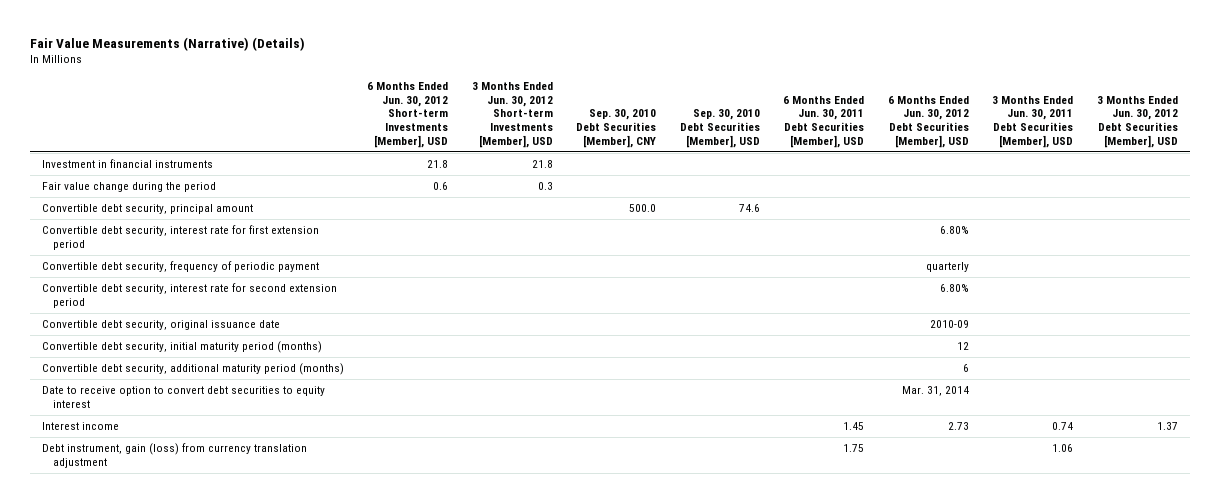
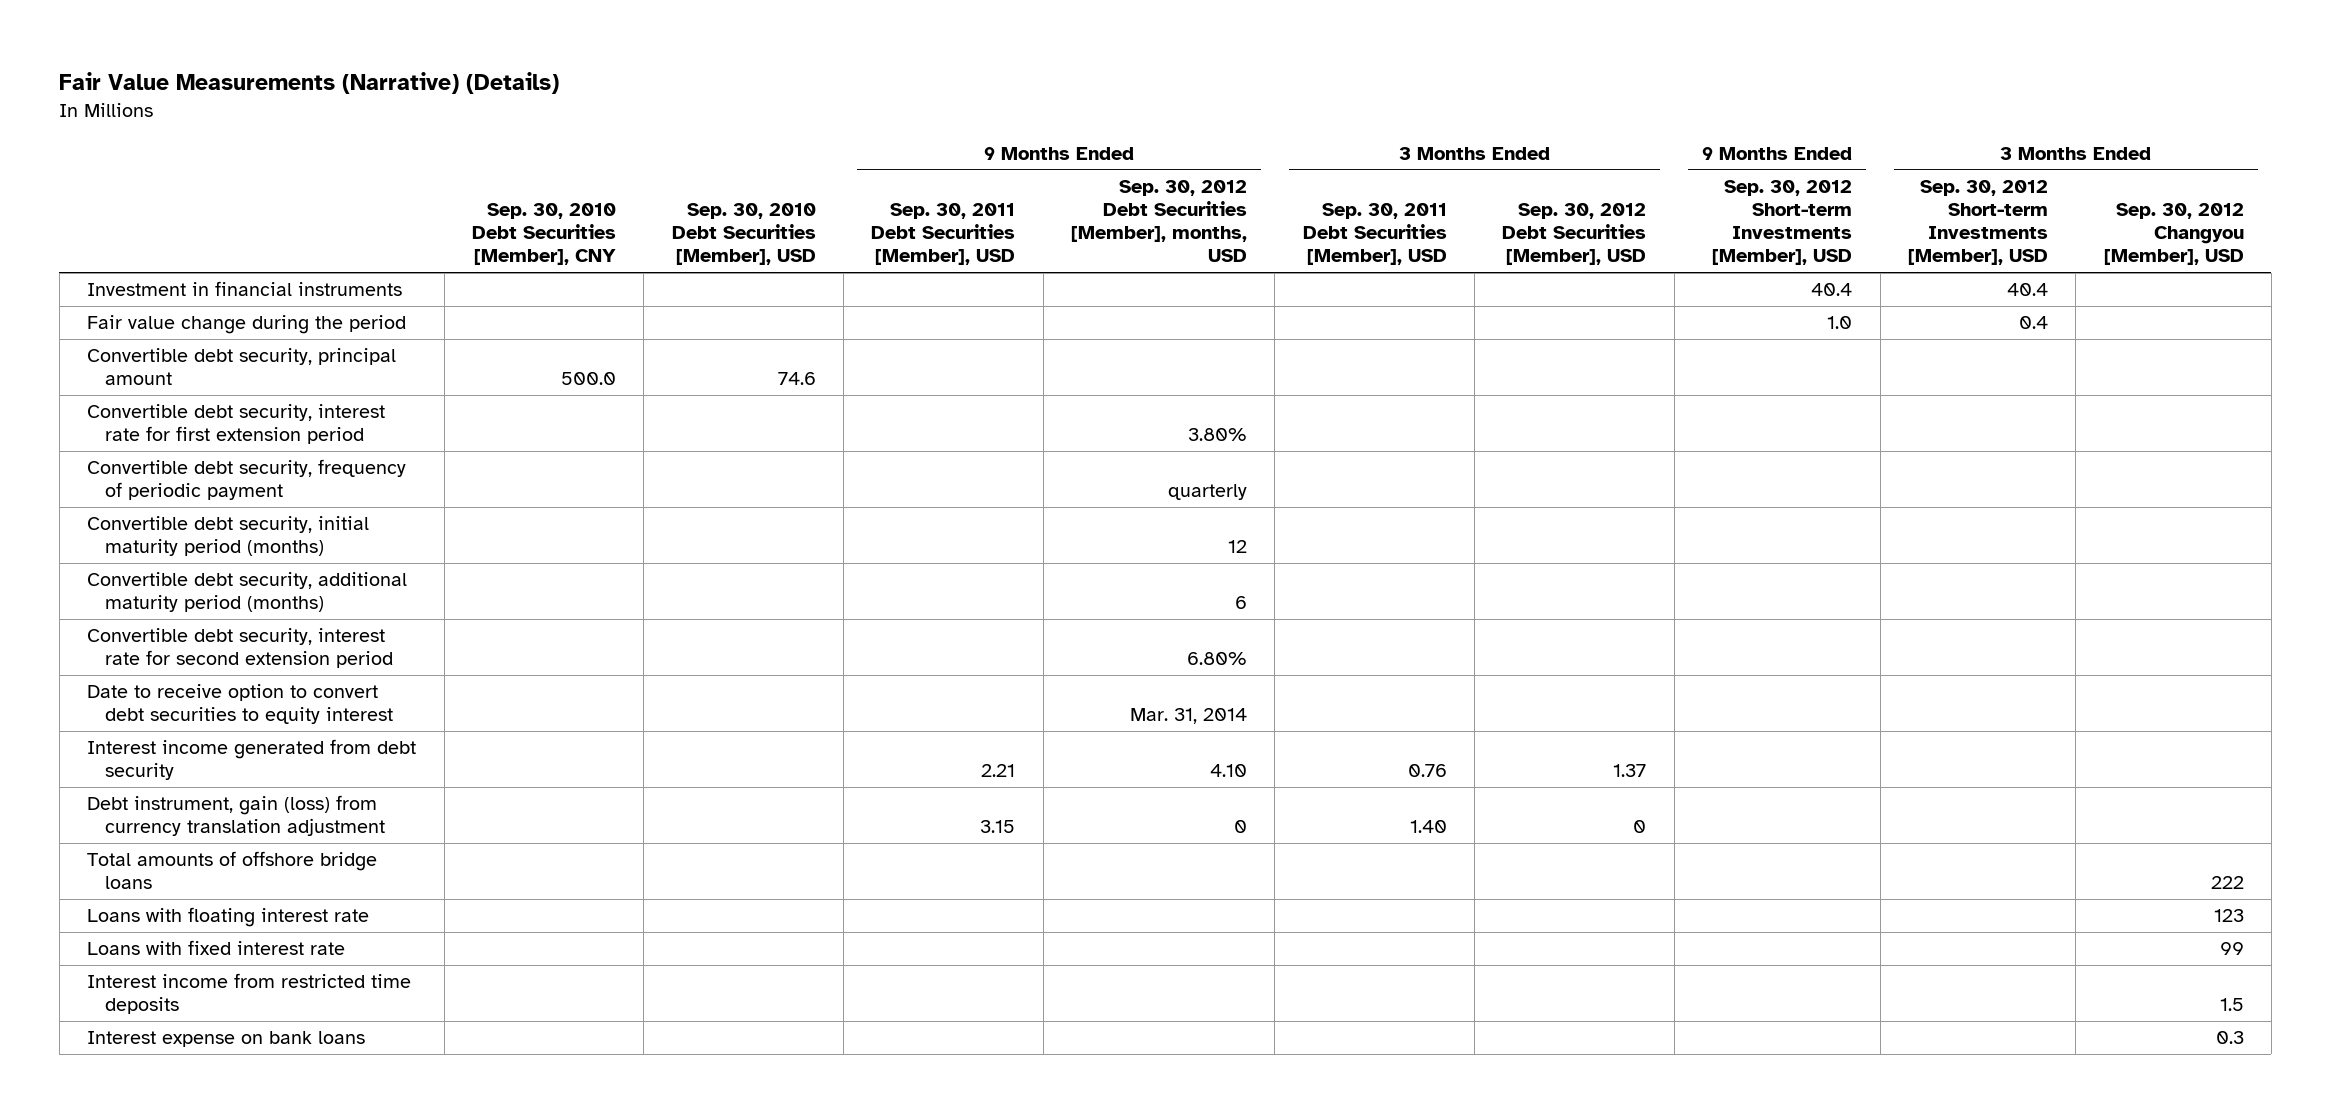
- | 6 Months Ended Jun. 30, 2012 Short-term Investments [Member], USD | 3 Months Ended Jun. 30, 2012 Short-term Investments [Member], USD | Sep. 30, 2010 Debt Securities [Member], CNY | Sep. 30, 2010 Debt Securities [Member], USD | 6 Months Ended Jun. 30, 2011 Debt Securities [Member], USD | 6 Months Ended Jun. 30, 2012 Debt Securities [Member], USD | 3 Months Ended Jun. 30, 2011 Debt Securities [Member], USD | 3 Months Ended Jun. 30, 2012 Debt Securities [Member], USD
+ | Sep. 30, 2010 Debt Securities [Member], CNY | Sep. 30, 2010 Debt Securities [Member], USD | 9 Months Ended Sep. 30, 2011 Debt Securities [Member], USD | 9 Months Ended Sep. 30, 2012 Debt Securities [Member], months, USD | 3 Months Ended Sep. 30, 2011 Debt Securities [Member], USD | 3 Months Ended Sep. 30, 2012 Debt Securities [Member], USD | 9 Months Ended Sep. 30, 2012 Short-term Investments [Member], USD | 3 Months Ended Sep. 30, 2012 Short-term Investments [Member], USD | 3 Months Ended Sep. 30, 2012 Changyou [Member], USD
- Convertible debt security, original issuance date | | | | | | 2010-09 | |
moved down: Convertible debt security, interest rate for second extension period | | | | 6.80% | | | | |
- Interest income | | | | | 1.45 | 2.73 | 0.74 | 1.37
+ Interest income generated from debt security | | | 2.21 | 4.10 | 0.76 | 1.37 | | |
+ Total amounts of offshore bridge loans | | | | | | | | | 222
+ Loans with floating interest rate | | | | | | | | | 123
+ Loans with fixed interest rate | | | | | | | | | 99
+ Interest income from restricted time deposits | | | | | | | | | 1.5
+ Interest expense on bank loans | | | | | | | | | 0.3

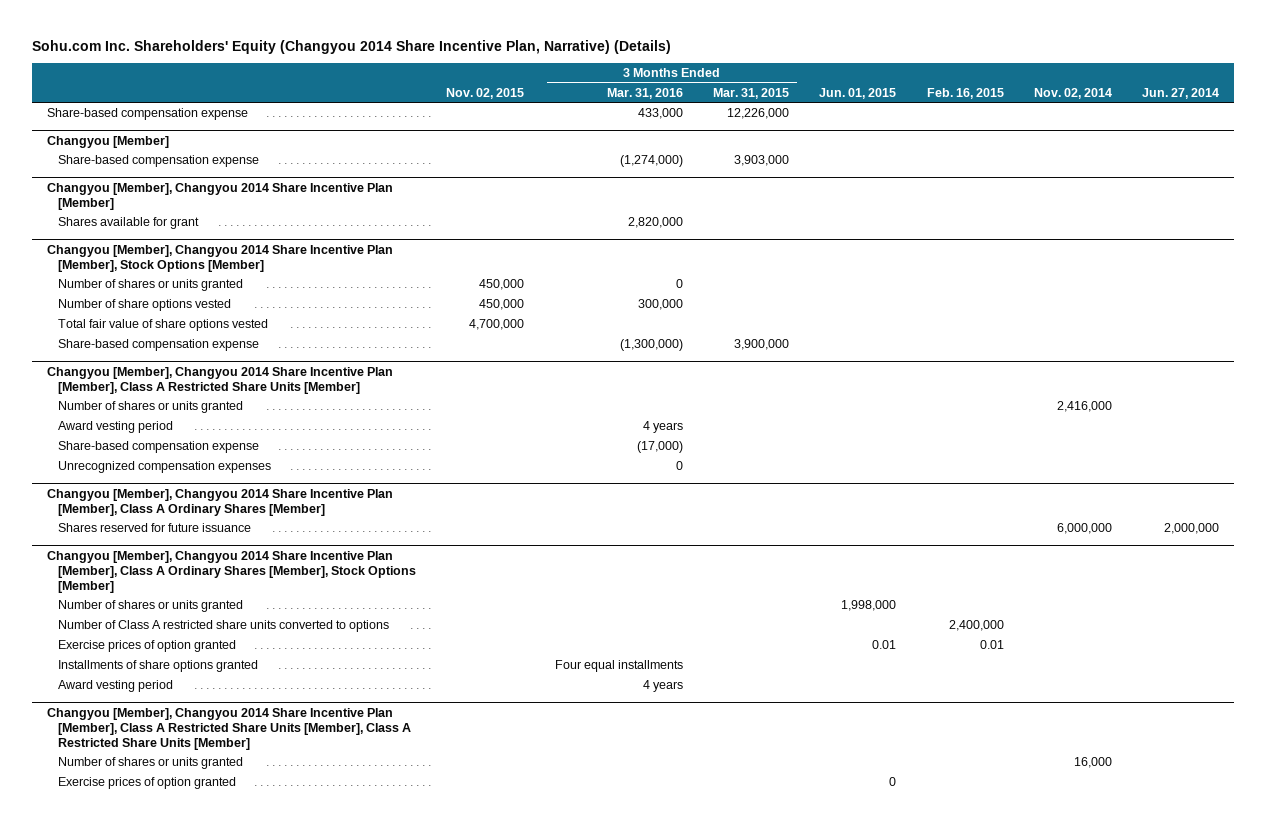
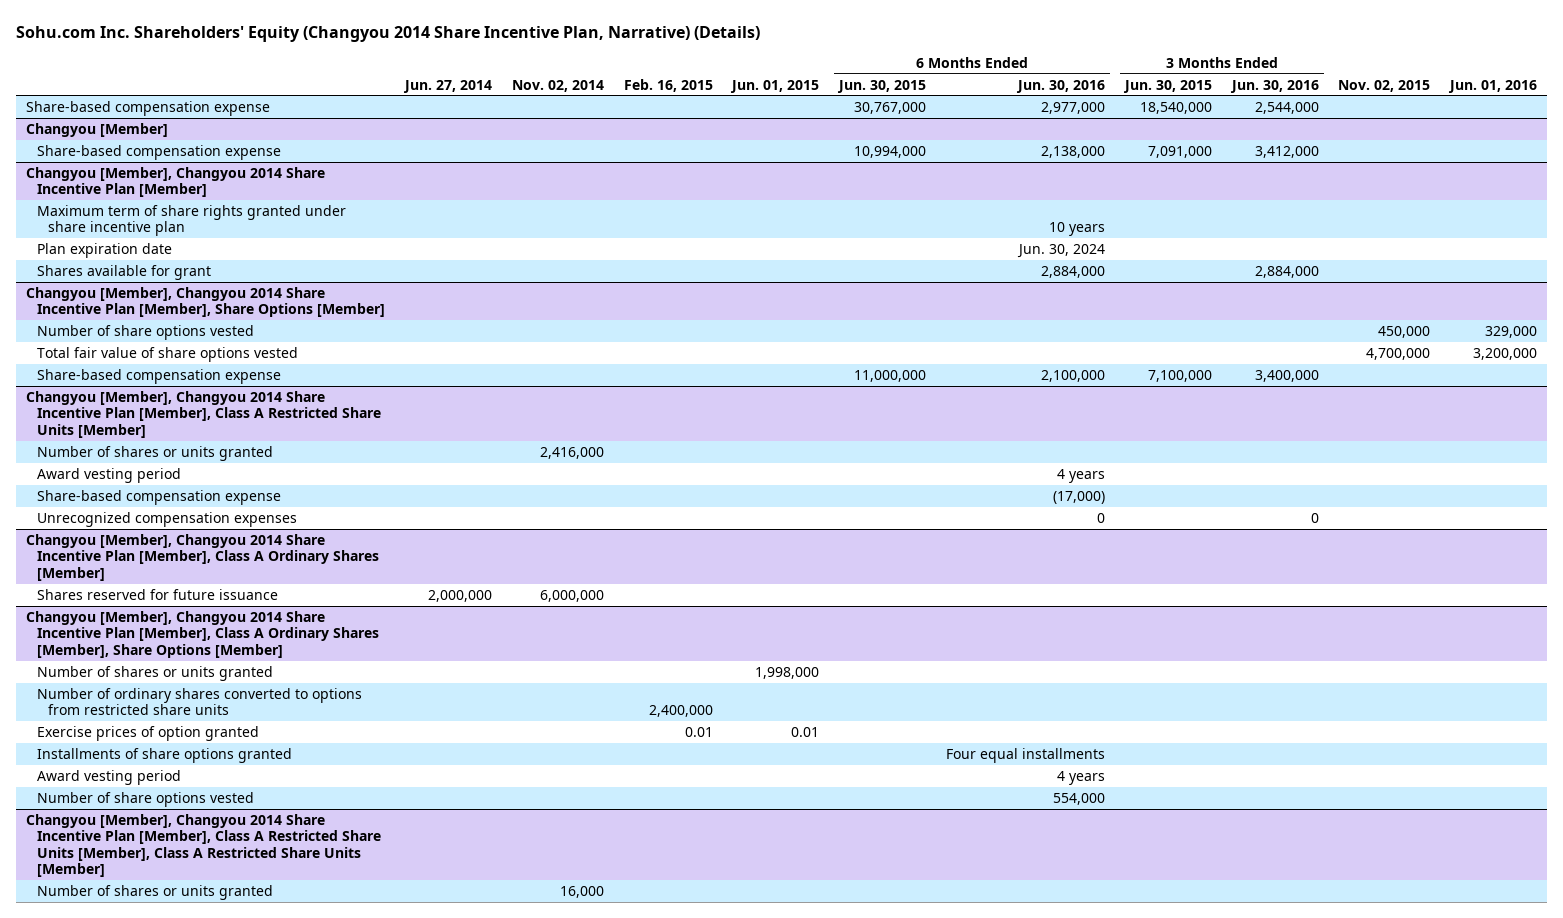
- | Nov. 02, 2015 | 3 Months Ended Mar. 31, 2016 | 3 Months Ended Mar. 31, 2015 | Jun. 01, 2015 | Feb. 16, 2015 | Nov. 02, 2014 | Jun. 27, 2014
+ | Jun. 27, 2014 | Nov. 02, 2014 | Feb. 16, 2015 | Jun. 01, 2015 | 6 Months Ended Jun. 30, 2015 | 6 Months Ended Jun. 30, 2016 | 3 Months Ended Jun. 30, 2015 | 3 Months Ended Jun. 30, 2016 | Nov. 02, 2015 | Jun. 01, 2016
@ Changyou [Member], Changyou 2014 Share Incentive Plan [Member]
+ Maximum term of share rights granted under share incentive plan | | | | | | 10 years | | | |
+ Plan expiration date | | | | | | Jun. 30, 2024 | | | |
- Changyou [Member], Changyou 2014 Share Incentive Plan [Member], Stock Options [Member]
- Number of shares or units granted | 450,000 | 0 | | | | |
+ Changyou [Member], Changyou 2014 Share Incentive Plan [Member], Share Options [Member]
- Changyou [Member], Changyou 2014 Share Incentive Plan [Member], Class A Ordinary Shares [Member], Stock Options [Member]
+ Changyou [Member], Changyou 2014 Share Incentive Plan [Member], Class A Ordinary Shares [Member], Share Options [Member]
- Number of Class A restricted share units converted to options | | | | | 2,400,000 | |
+ Number of ordinary shares converted to options from restricted share units | | | 2,400,000 | | | | | | |
+ Number of share options vested | | | | | | 554,000 | | | |
@ Changyou [Member], Changyou 2014 Share Incentive Plan [Member], Class A Restricted Share Units [Member], Class A Restricted Share Units [Member]
- Exercise prices of option granted | | | | 0 | | |

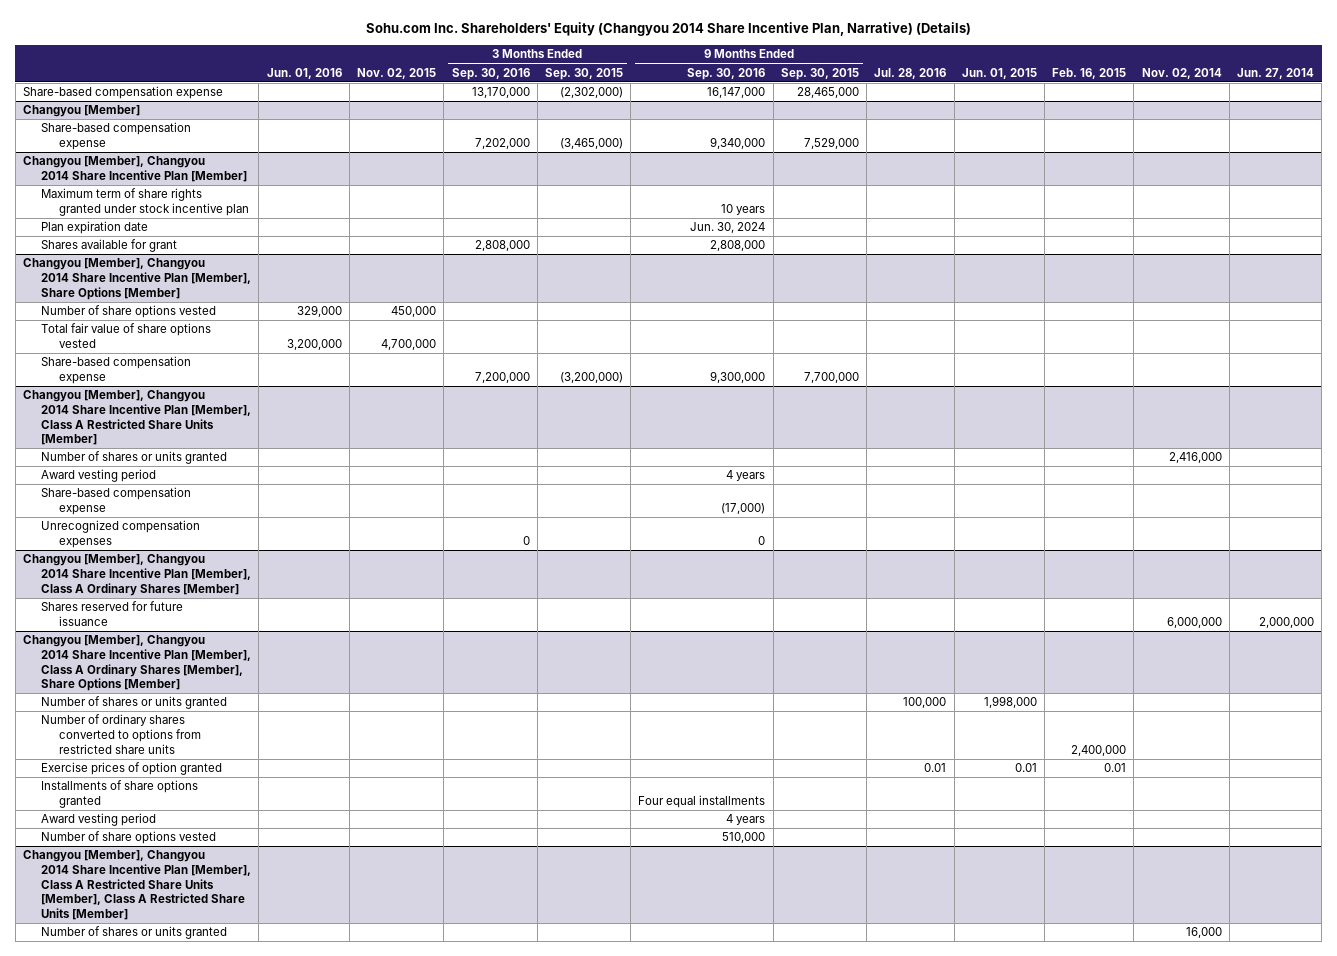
- | Jun. 27, 2014 | Nov. 02, 2014 | Feb. 16, 2015 | Jun. 01, 2015 | 6 Months Ended Jun. 30, 2015 | 6 Months Ended Jun. 30, 2016 | 3 Months Ended Jun. 30, 2015 | 3 Months Ended Jun. 30, 2016 | Nov. 02, 2015 | Jun. 01, 2016
+ | Jun. 01, 2016 | Nov. 02, 2015 | 3 Months Ended Sep. 30, 2016 | 3 Months Ended Sep. 30, 2015 | 9 Months Ended Sep. 30, 2016 | 9 Months Ended Sep. 30, 2015 | Jul. 28, 2016 | Jun. 01, 2015 | Feb. 16, 2015 | Nov. 02, 2014 | Jun. 27, 2014
@ Changyou [Member], Changyou 2014 Share Incentive Plan [Member]
- Maximum term of share rights granted under share incentive plan | | | | | | 10 years | | | |
+ Maximum term of share rights granted under stock incentive plan | | | | | 10 years | | | | | |

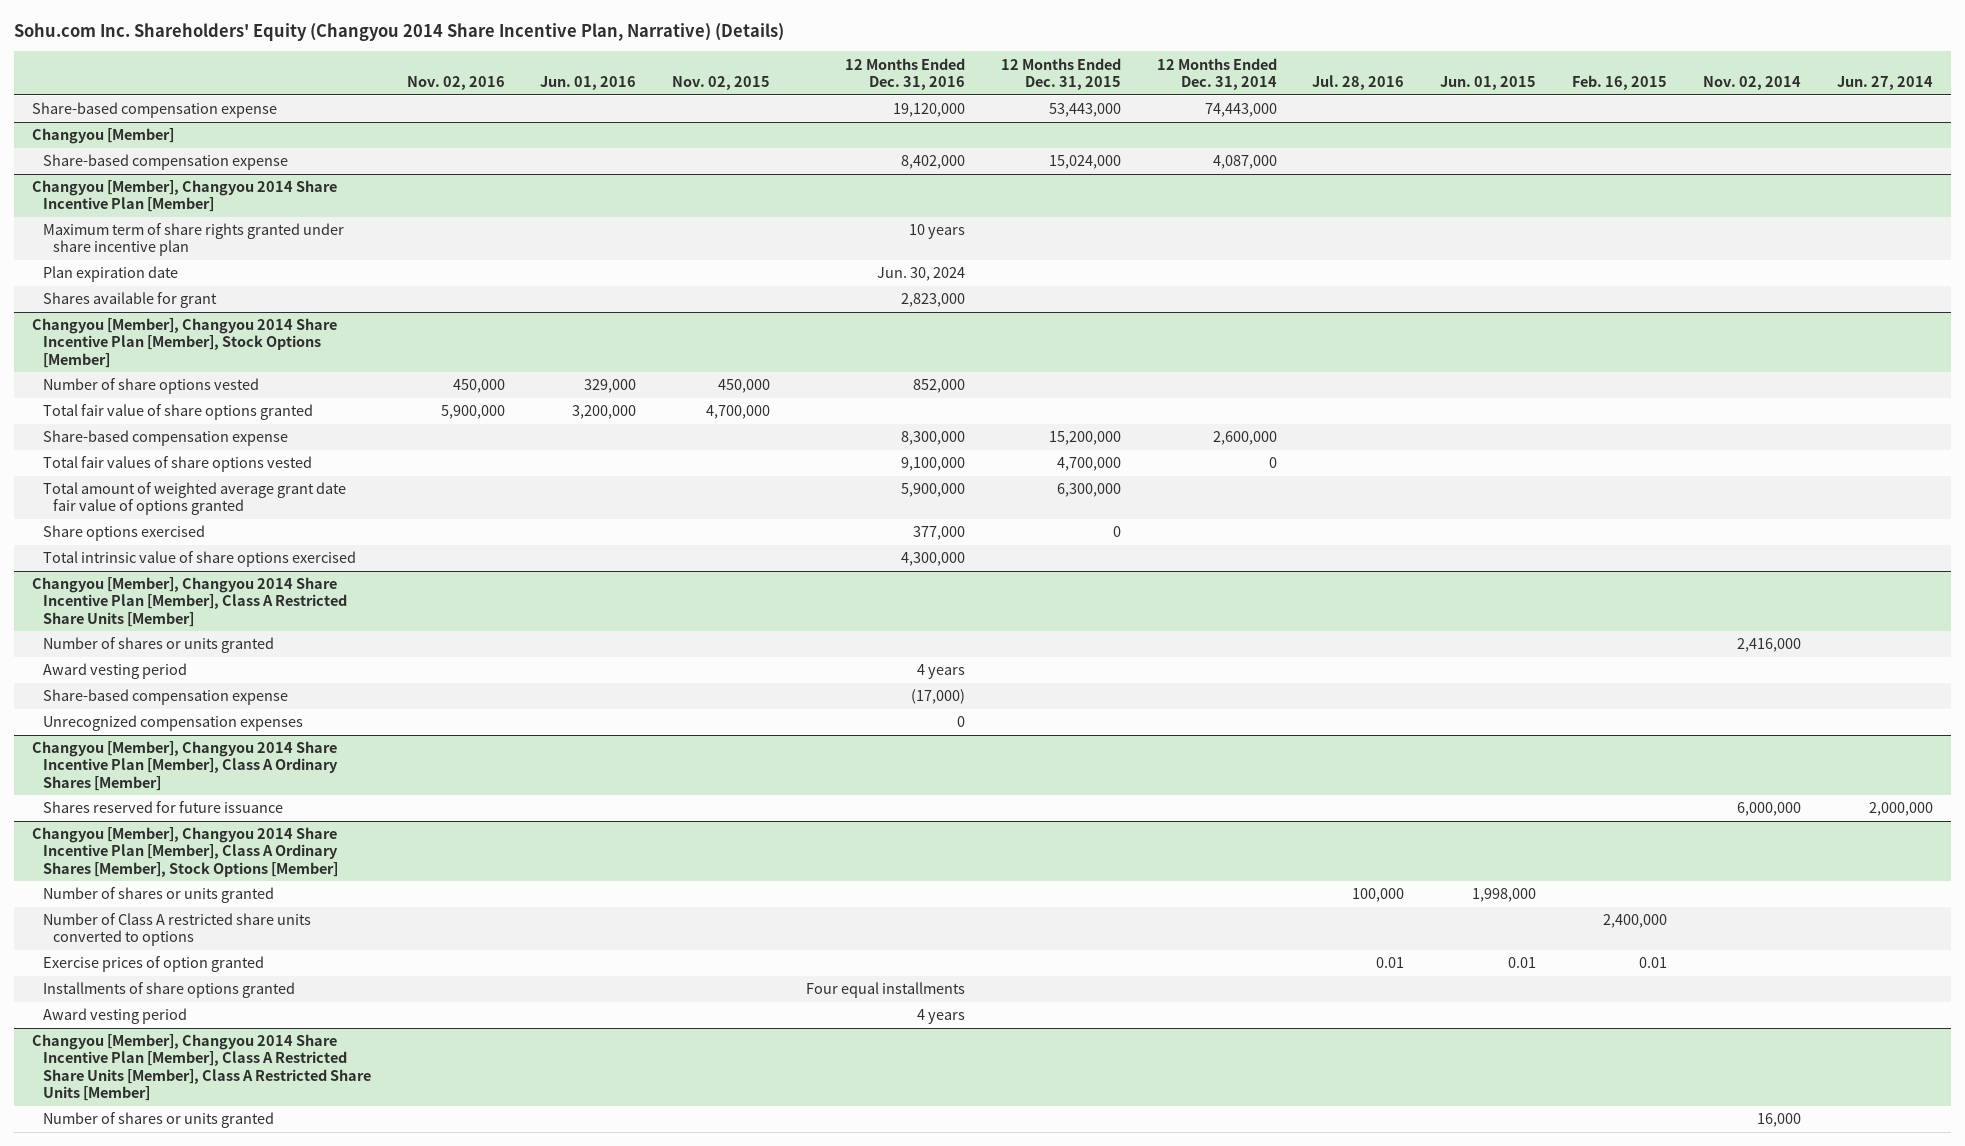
- | Jun. 01, 2016 | Nov. 02, 2015 | 3 Months Ended Sep. 30, 2016 | 3 Months Ended Sep. 30, 2015 | 9 Months Ended Sep. 30, 2016 | 9 Months Ended Sep. 30, 2015 | Jul. 28, 2016 | Jun. 01, 2015 | Feb. 16, 2015 | Nov. 02, 2014 | Jun. 27, 2014
+ | Nov. 02, 2016 | Jun. 01, 2016 | Nov. 02, 2015 | 12 Months Ended Dec. 31, 2016 | 12 Months Ended Dec. 31, 2015 | 12 Months Ended Dec. 31, 2014 | Jul. 28, 2016 | Jun. 01, 2015 | Feb. 16, 2015 | Nov. 02, 2014 | Jun. 27, 2014
@ Changyou [Member], Changyou 2014 Share Incentive Plan [Member]
- Maximum term of share rights granted under stock incentive plan | | | | | 10 years | | | | | |
+ Maximum term of share rights granted under share incentive plan | | | | 10 years | | | | | | |
- Changyou [Member], Changyou 2014 Share Incentive Plan [Member], Share Options [Member]
+ Changyou [Member], Changyou 2014 Share Incentive Plan [Member], Stock Options [Member]
- Total fair value of share options vested | 3,200,000 | 4,700,000 | | | | | | | | |
+ Total fair value of share options granted | 5,900,000 | 3,200,000 | 4,700,000 | | | | | | | |
+ Total fair values of share options vested | | | | 9,100,000 | 4,700,000 | 0 | | | | |
+ Total amount of weighted average grant date fair value of options granted | | | | 5,900,000 | 6,300,000 | | | | | |
+ Share options exercised | | | | 377,000 | 0 | | | | | |
+ Total intrinsic value of share options exercised | | | | 4,300,000 | | | | | | |
- Changyou [Member], Changyou 2014 Share Incentive Plan [Member], Class A Ordinary Shares [Member], Share Options [Member]
+ Changyou [Member], Changyou 2014 Share Incentive Plan [Member], Class A Ordinary Shares [Member], Stock Options [Member]
- Number of ordinary shares converted to options from restricted share units | | | | | | | | | 2,400,000 | |
+ Number of Class A restricted share units converted to options | | | | | | | | | 2,400,000 | |
- Number of share options vested | | | | | 510,000 | | | | | |

